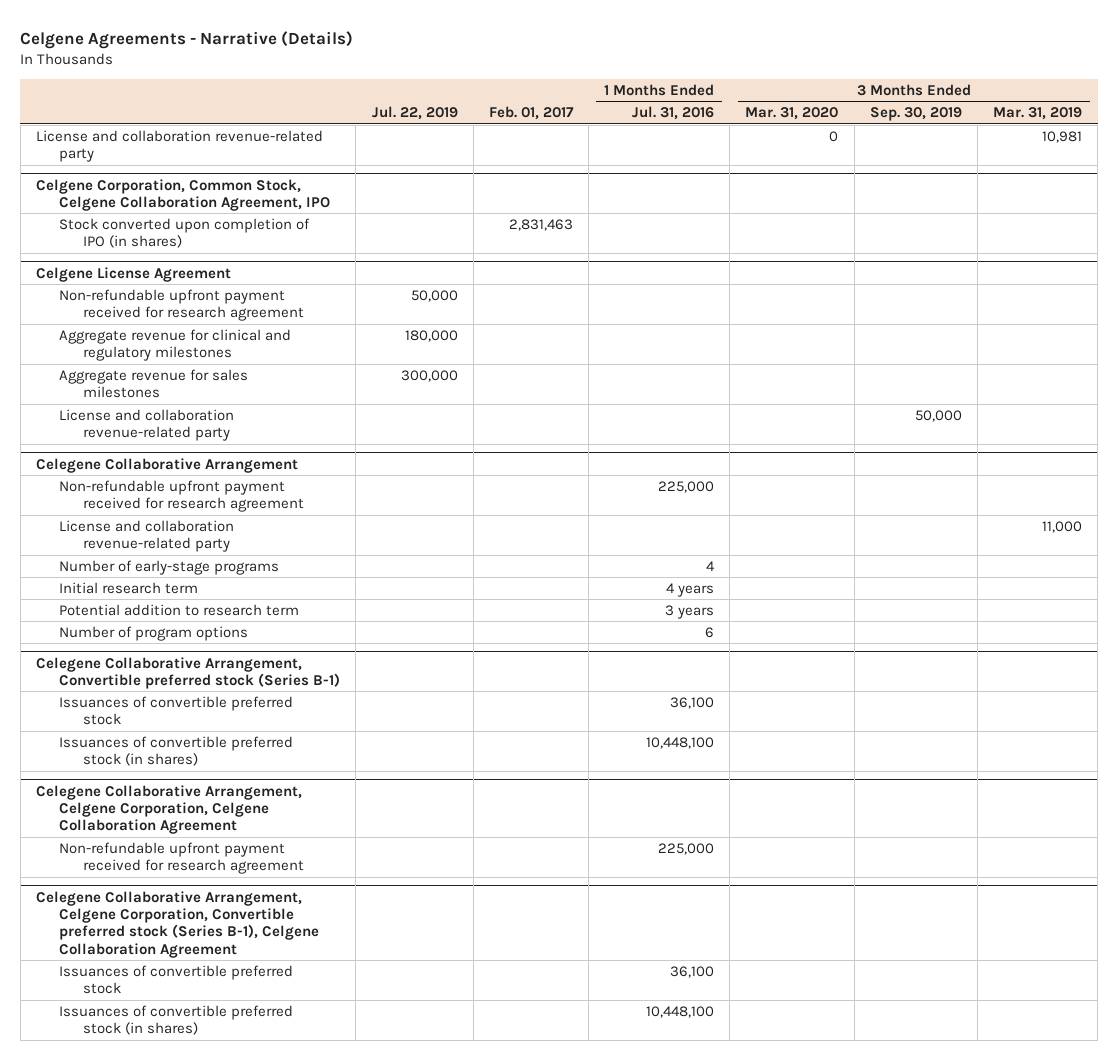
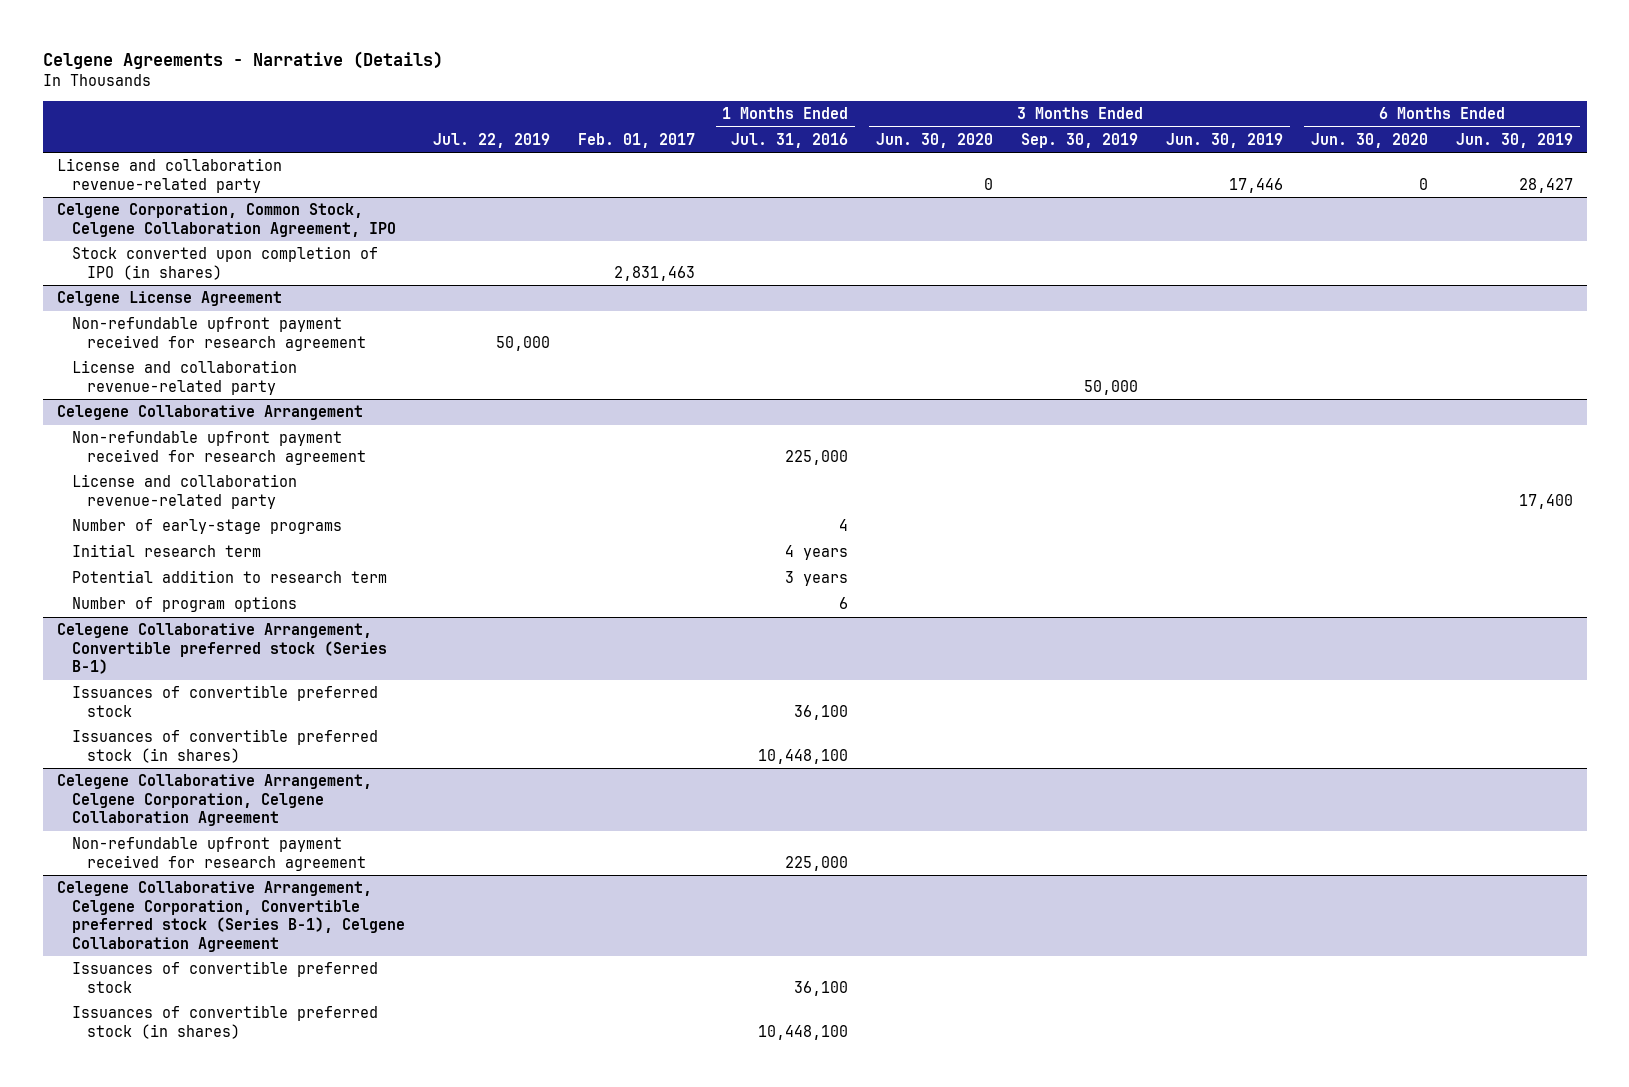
- | Jul. 22, 2019 | Feb. 01, 2017 | 1 Months Ended Jul. 31, 2016 | 3 Months Ended Mar. 31, 2020 | 3 Months Ended Sep. 30, 2019 | 3 Months Ended Mar. 31, 2019
+ | Jul. 22, 2019 | Feb. 01, 2017 | 1 Months Ended Jul. 31, 2016 | 3 Months Ended Jun. 30, 2020 | 3 Months Ended Sep. 30, 2019 | 3 Months Ended Jun. 30, 2019 | 6 Months Ended Jun. 30, 2020 | 6 Months Ended Jun. 30, 2019
@ Celgene License Agreement
- Aggregate revenue for clinical and regulatory milestones | 180,000 | | | | |
- Aggregate revenue for sales milestones | 300,000 | | | | |

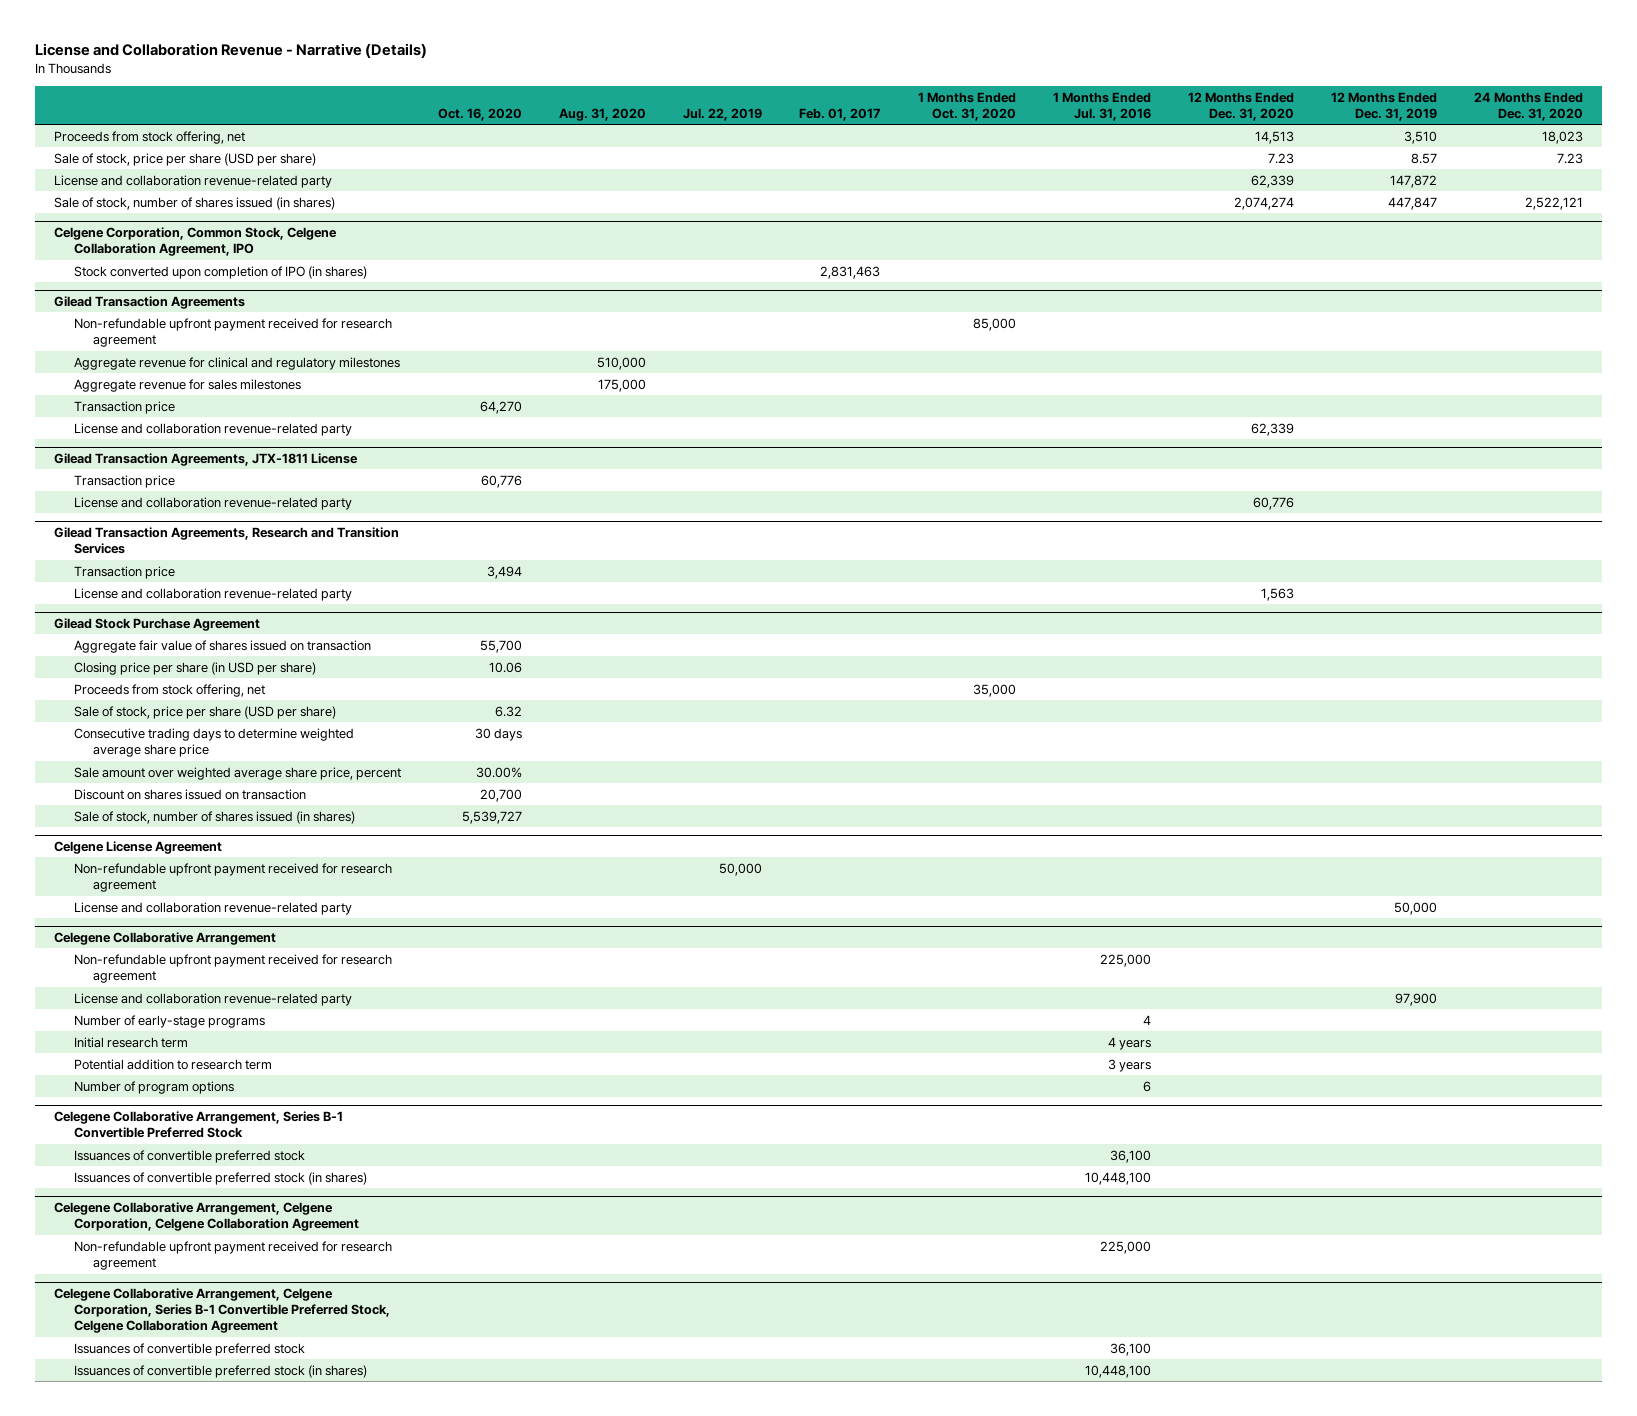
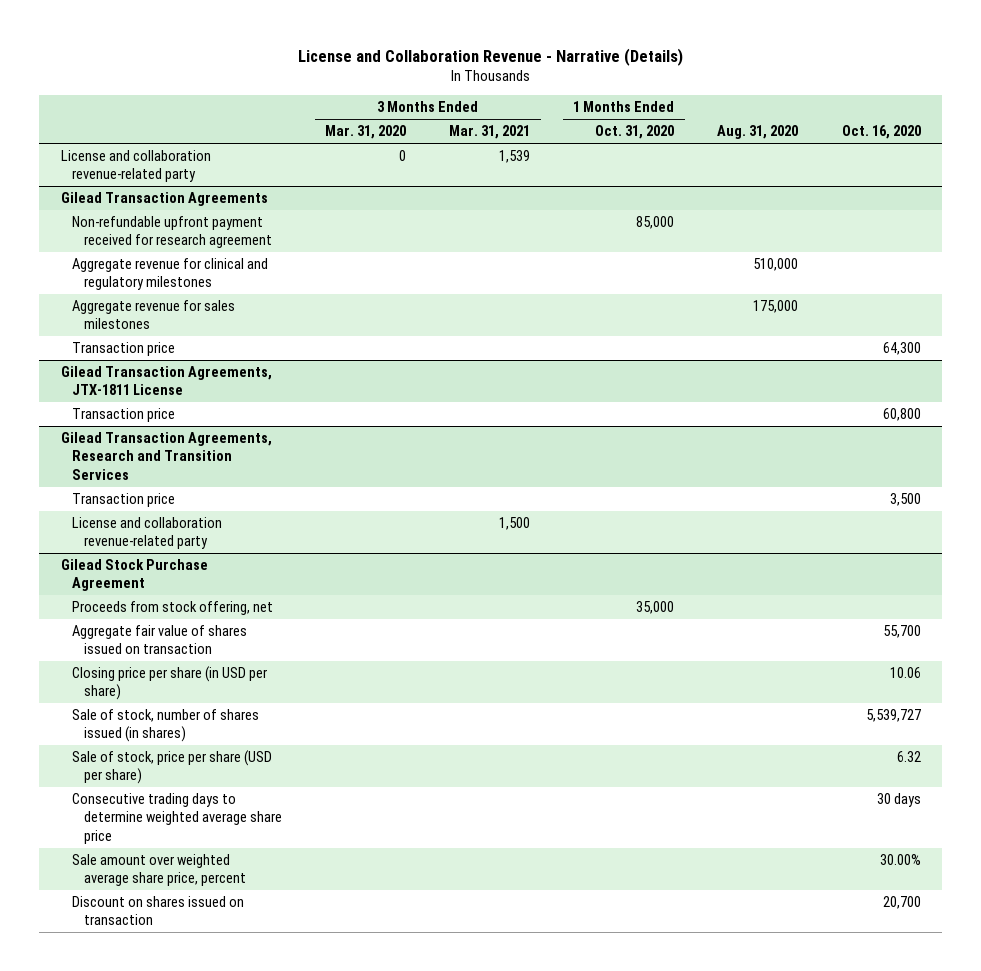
- | Oct. 16, 2020 | Aug. 31, 2020 | Jul. 22, 2019 | Feb. 01, 2017 | 1 Months Ended Oct. 31, 2020 | 1 Months Ended Jul. 31, 2016 | 12 Months Ended Dec. 31, 2020 | 12 Months Ended Dec. 31, 2019 | 24 Months Ended Dec. 31, 2020
+ | 3 Months Ended Mar. 31, 2020 | 3 Months Ended Mar. 31, 2021 | 1 Months Ended Oct. 31, 2020 | Aug. 31, 2020 | Oct. 16, 2020
- Proceeds from stock offering, net | | | | | | | 14,513 | 3,510 | 18,023
- Sale of stock, price per share (USD per share) | | | | | | | 7.23 | 8.57 | 7.23
- Sale of stock, number of shares issued (in shares) | | | | | | | 2,074,274 | 447,847 | 2,522,121
- Celgene Corporation, Common Stock, Celgene Collaboration Agreement, IPO
- Stock converted upon completion of IPO (in shares) | | | | 2,831,463 | | | | |
@ Gilead Transaction Agreements
- Transaction price | 64,270 | | | | | | | |
- License and collaboration revenue-related party | | | | | | | 62,339 | |
+ Transaction price | | | | | 64,300
@ Gilead Transaction Agreements, JTX-1811 License
- Transaction price | 60,776 | | | | | | | |
- License and collaboration revenue-related party | | | | | | | 60,776 | |
+ Transaction price | | | | | 60,800
@ Gilead Transaction Agreements, Research and Transition Services
- Transaction price | 3,494 | | | | | | | |
+ Transaction price | | | | | 3,500
@ Gilead Stock Purchase Agreement
moved up: Proceeds from stock offering, net | | | 35,000 | |
moved up: Sale of stock, number of shares issued (in shares) | | | | | 5,539,727
- Celgene License Agreement
- Non-refundable upfront payment received for research agreement | | | 50,000 | | | | | |
- License and collaboration revenue-related party | | | | | | | | 50,000 |
- Celegene Collaborative Arrangement
- Non-refundable upfront payment received for research agreement | | | | | | 225,000 | | |
- License and collaboration revenue-related party | | | | | | | | 97,900 |
- Number of early-stage programs | | | | | | 4 | | |
- Initial research term | | | | | | 4 years | | |
- Potential addition to research term | | | | | | 3 years | | |
- Number of program options | | | | | | 6 | | |
- Celegene Collaborative Arrangement, Series B-1 Convertible Preferred Stock
- Issuances of convertible preferred stock | | | | | | 36,100 | | |
- Issuances of convertible preferred stock (in shares) | | | | | | 10,448,100 | | |
- Celegene Collaborative Arrangement, Celgene Corporation, Celgene Collaboration Agreement
- Non-refundable upfront payment received for research agreement | | | | | | 225,000 | | |
- Celegene Collaborative Arrangement, Celgene Corporation, Series B-1 Convertible Preferred Stock, Celgene Collaboration Agreement
- Issuances of convertible preferred stock | | | | | | 36,100 | | |
- Issuances of convertible preferred stock (in shares) | | | | | | 10,448,100 | | |

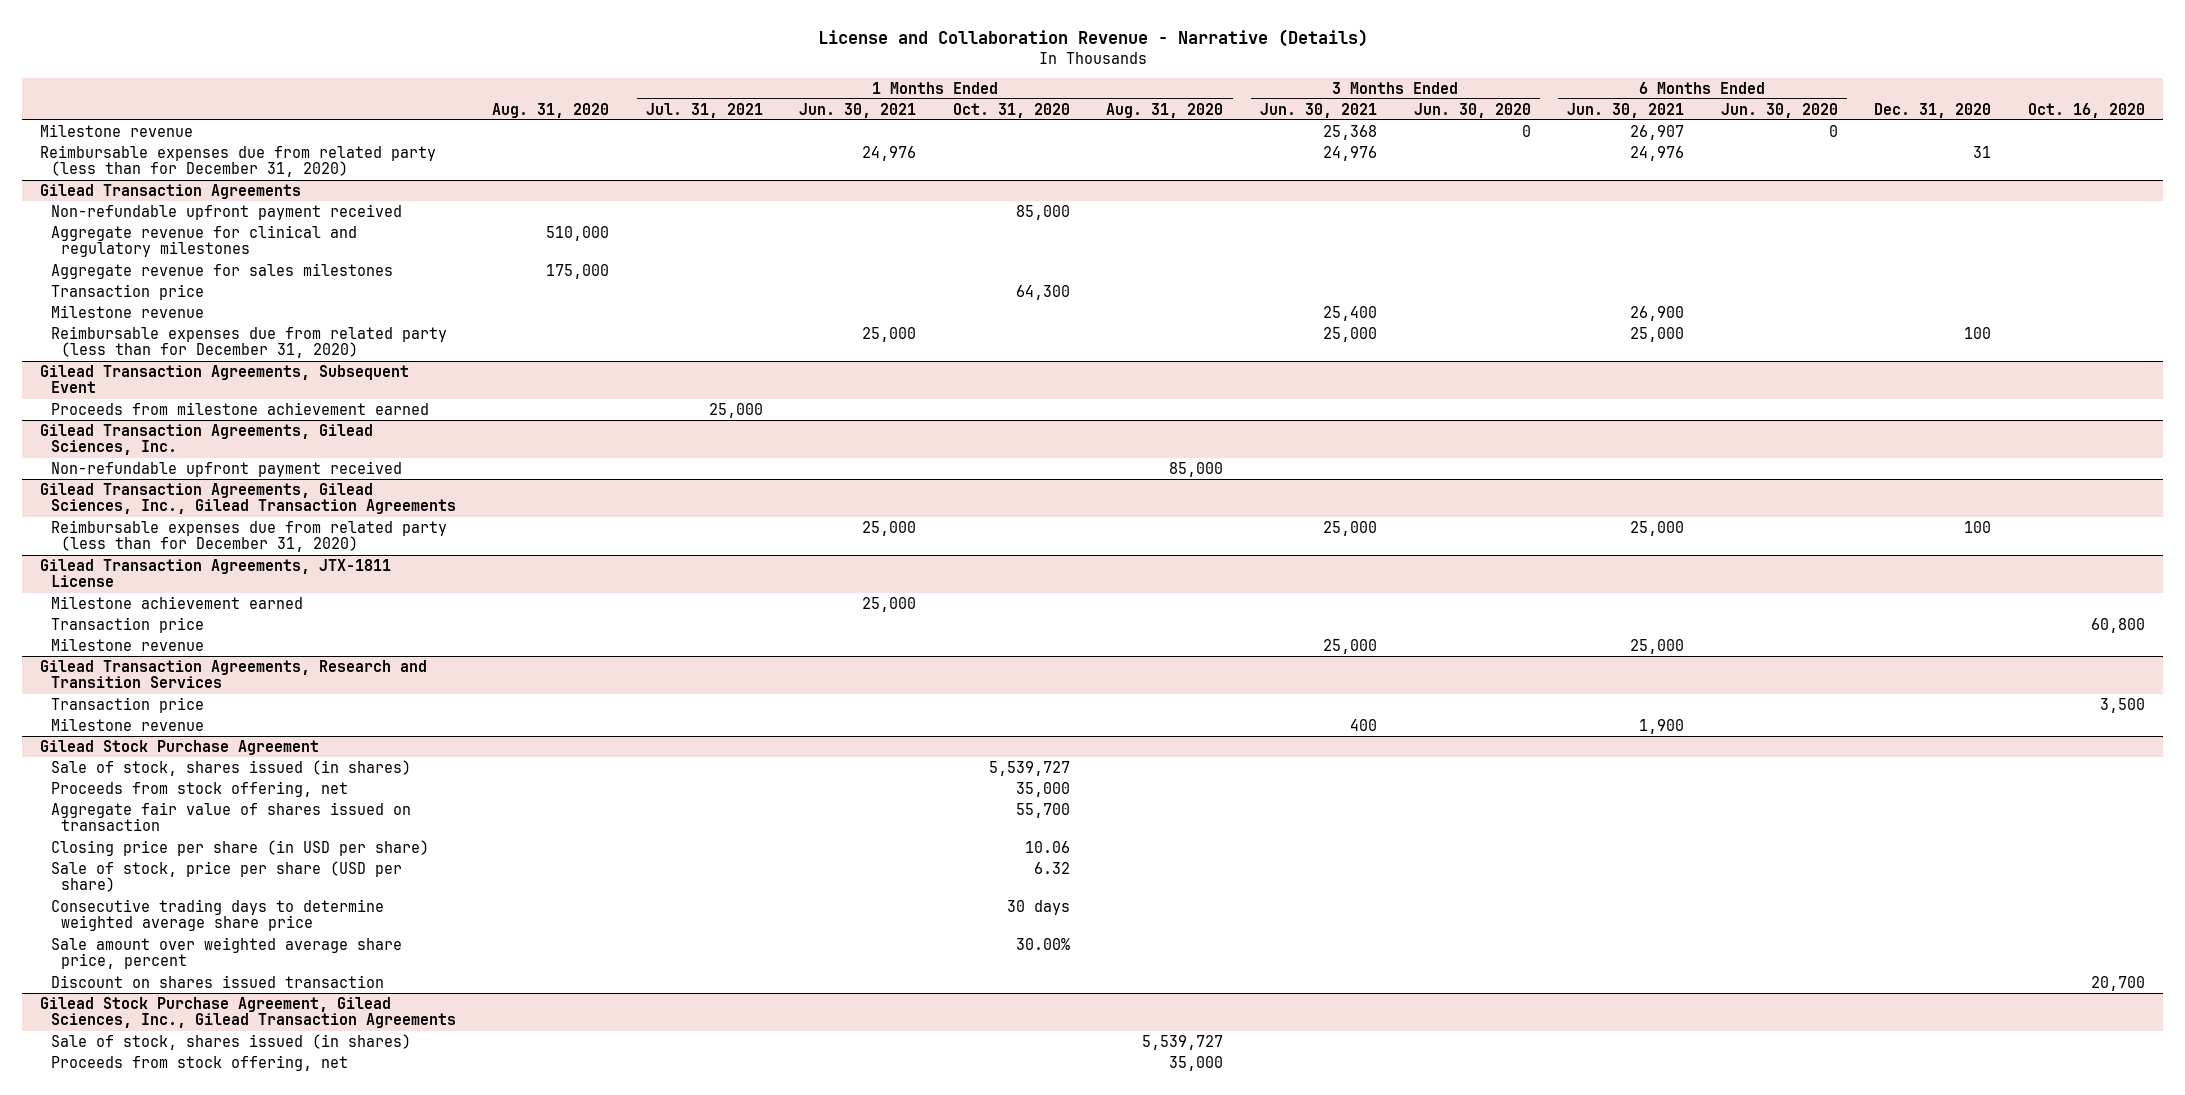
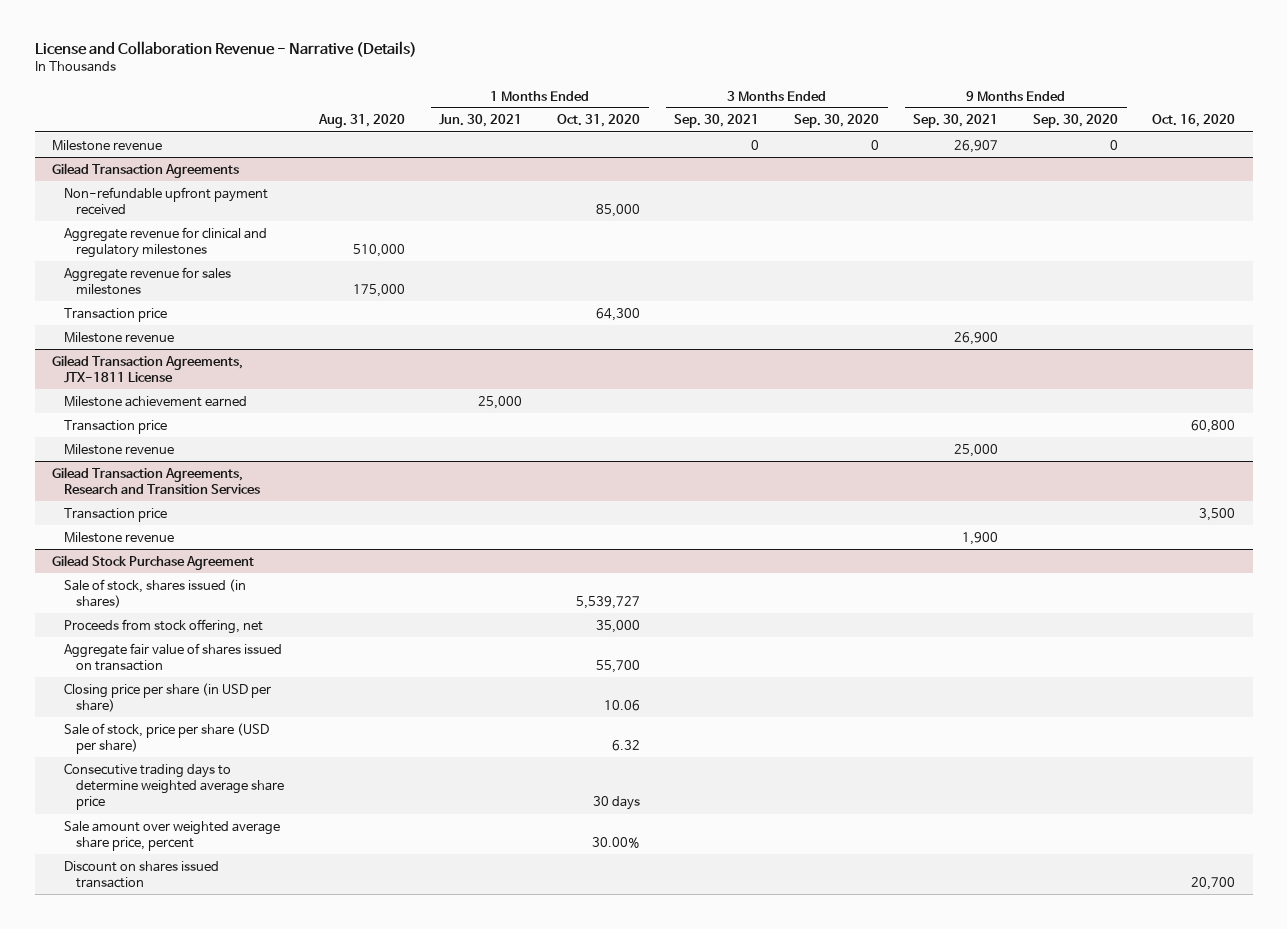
- | Aug. 31, 2020 | 1 Months Ended Jul. 31, 2021 | 1 Months Ended Jun. 30, 2021 | 1 Months Ended Oct. 31, 2020 | 1 Months Ended Aug. 31, 2020 | 3 Months Ended Jun. 30, 2021 | 3 Months Ended Jun. 30, 2020 | 6 Months Ended Jun. 30, 2021 | 6 Months Ended Jun. 30, 2020 | Dec. 31, 2020 | Oct. 16, 2020
+ | Aug. 31, 2020 | 1 Months Ended Jun. 30, 2021 | 1 Months Ended Oct. 31, 2020 | 3 Months Ended Sep. 30, 2021 | 3 Months Ended Sep. 30, 2020 | 9 Months Ended Sep. 30, 2021 | 9 Months Ended Sep. 30, 2020 | Oct. 16, 2020
- Reimbursable expenses due from related party (less than for December 31, 2020) | | | 24,976 | | | 24,976 | | 24,976 | | 31 |
@ Gilead Transaction Agreements
- Reimbursable expenses due from related party (less than for December 31, 2020) | | | 25,000 | | | 25,000 | | 25,000 | | 100 |
- Gilead Transaction Agreements, Subsequent Event
- Proceeds from milestone achievement earned | | 25,000 | | | | | | | | |
- Gilead Transaction Agreements, Gilead Sciences, Inc.
- Non-refundable upfront payment received | | | | | 85,000 | | | | | |
- Gilead Transaction Agreements, Gilead Sciences, Inc., Gilead Transaction Agreements
- Reimbursable expenses due from related party (less than for December 31, 2020) | | | 25,000 | | | 25,000 | | 25,000 | | 100 |
- Gilead Stock Purchase Agreement, Gilead Sciences, Inc., Gilead Transaction Agreements
- Sale of stock, shares issued (in shares) | | | | | 5,539,727 | | | | | |
- Proceeds from stock offering, net | | | | | 35,000 | | | | | |

